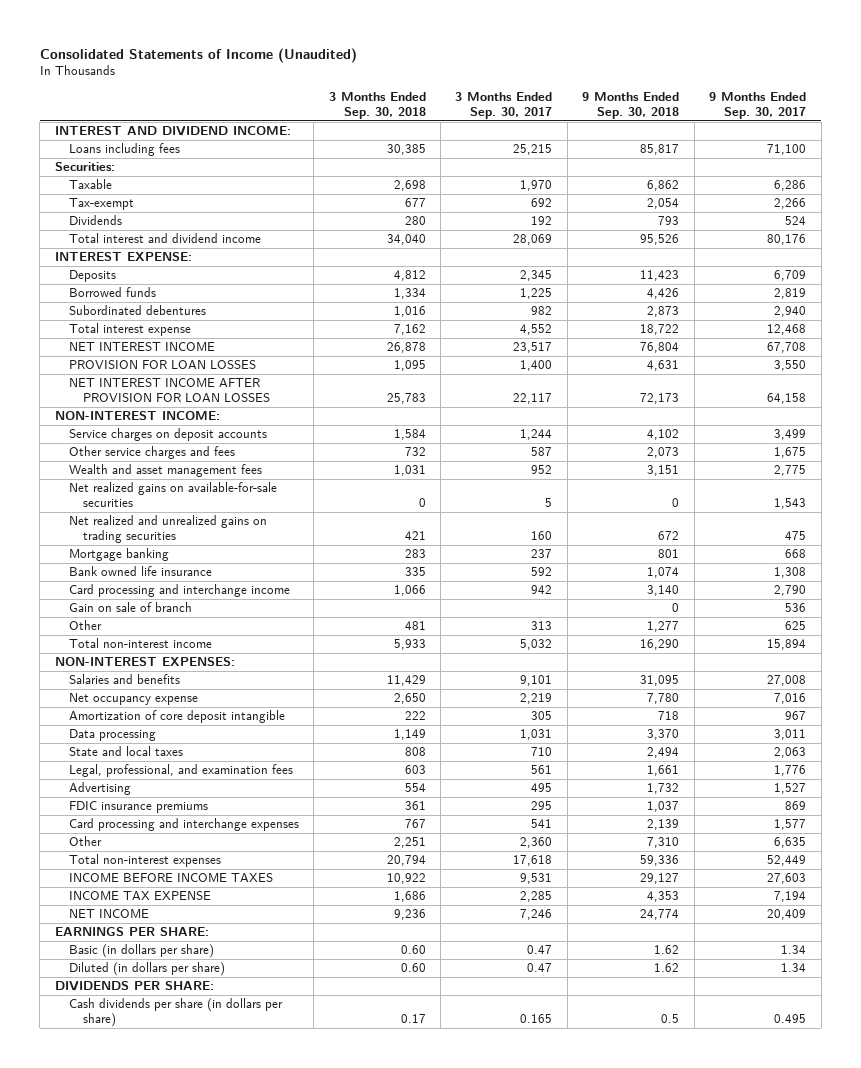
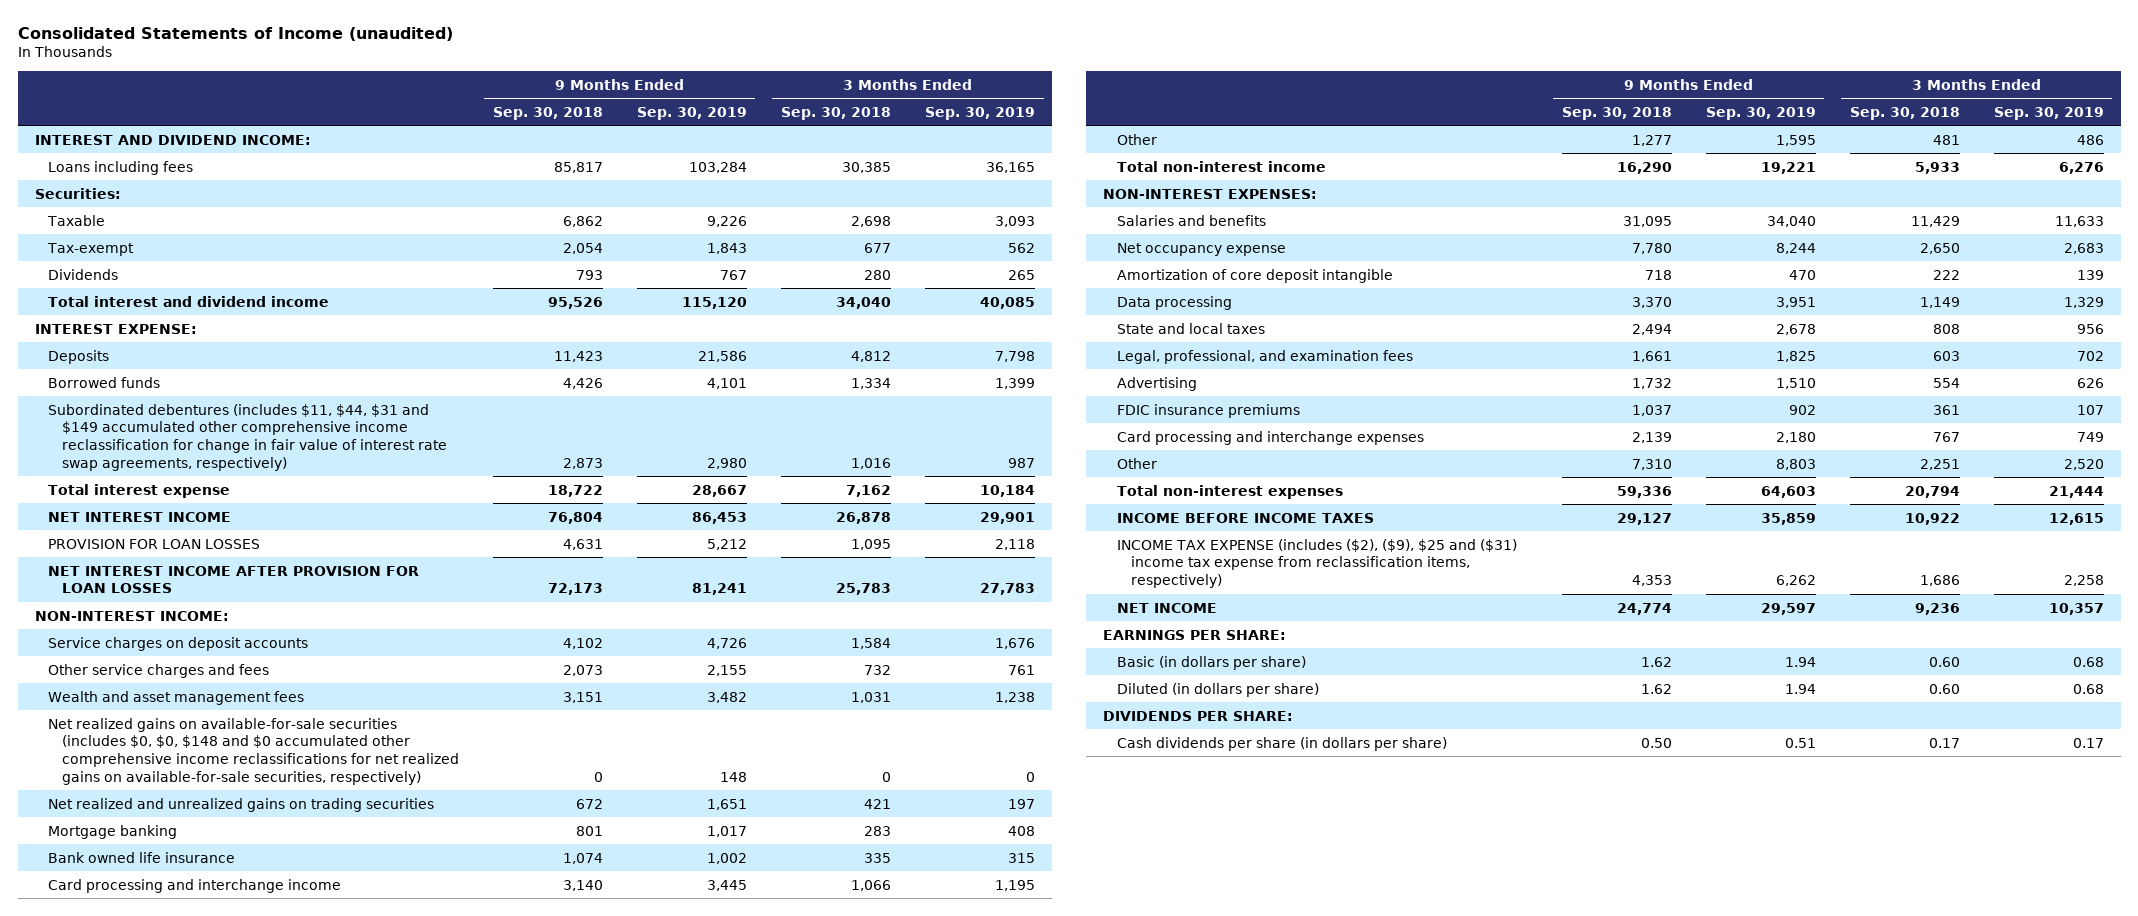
- Consolidated Statements of Income (Unaudited)
+ Consolidated Statements of Income (unaudited)
- | 3 Months Ended Sep. 30, 2018 | 3 Months Ended Sep. 30, 2017 | 9 Months Ended Sep. 30, 2018 | 9 Months Ended Sep. 30, 2017
+ | 9 Months Ended Sep. 30, 2018 | 9 Months Ended Sep. 30, 2019 | 3 Months Ended Sep. 30, 2018 | 3 Months Ended Sep. 30, 2019
- Subordinated debentures | 1,016 | 982 | 2,873 | 2,940
+ Subordinated debentures (includes $11, $44, $31 and $149 accumulated other comprehensive income reclassification for change in fair value of interest rate swap agreements, respectively) | 2,873 | 2,980 | 1,016 | 987
- Net realized gains on available-for-sale securities | 0 | 5 | 0 | 1,543
+ Net realized gains on available-for-sale securities (includes $0, $0, $148 and $0 accumulated other comprehensive income reclassifications for net realized gains on available-for-sale securities, respectively) | 0 | 148 | 0 | 0
- Gain on sale of branch | | | 0 | 536
- INCOME TAX EXPENSE | 1,686 | 2,285 | 4,353 | 7,194
+ INCOME TAX EXPENSE (includes ($2), ($9), $25 and ($31) income tax expense from reclassification items, respectively) | 4,353 | 6,262 | 1,686 | 2,258
- Cash dividends per share (in dollars per share) | 0.17 | 0.165 | 0.5 | 0.495
+ Cash dividends per share (in dollars per share) | 0.50 | 0.51 | 0.17 | 0.17

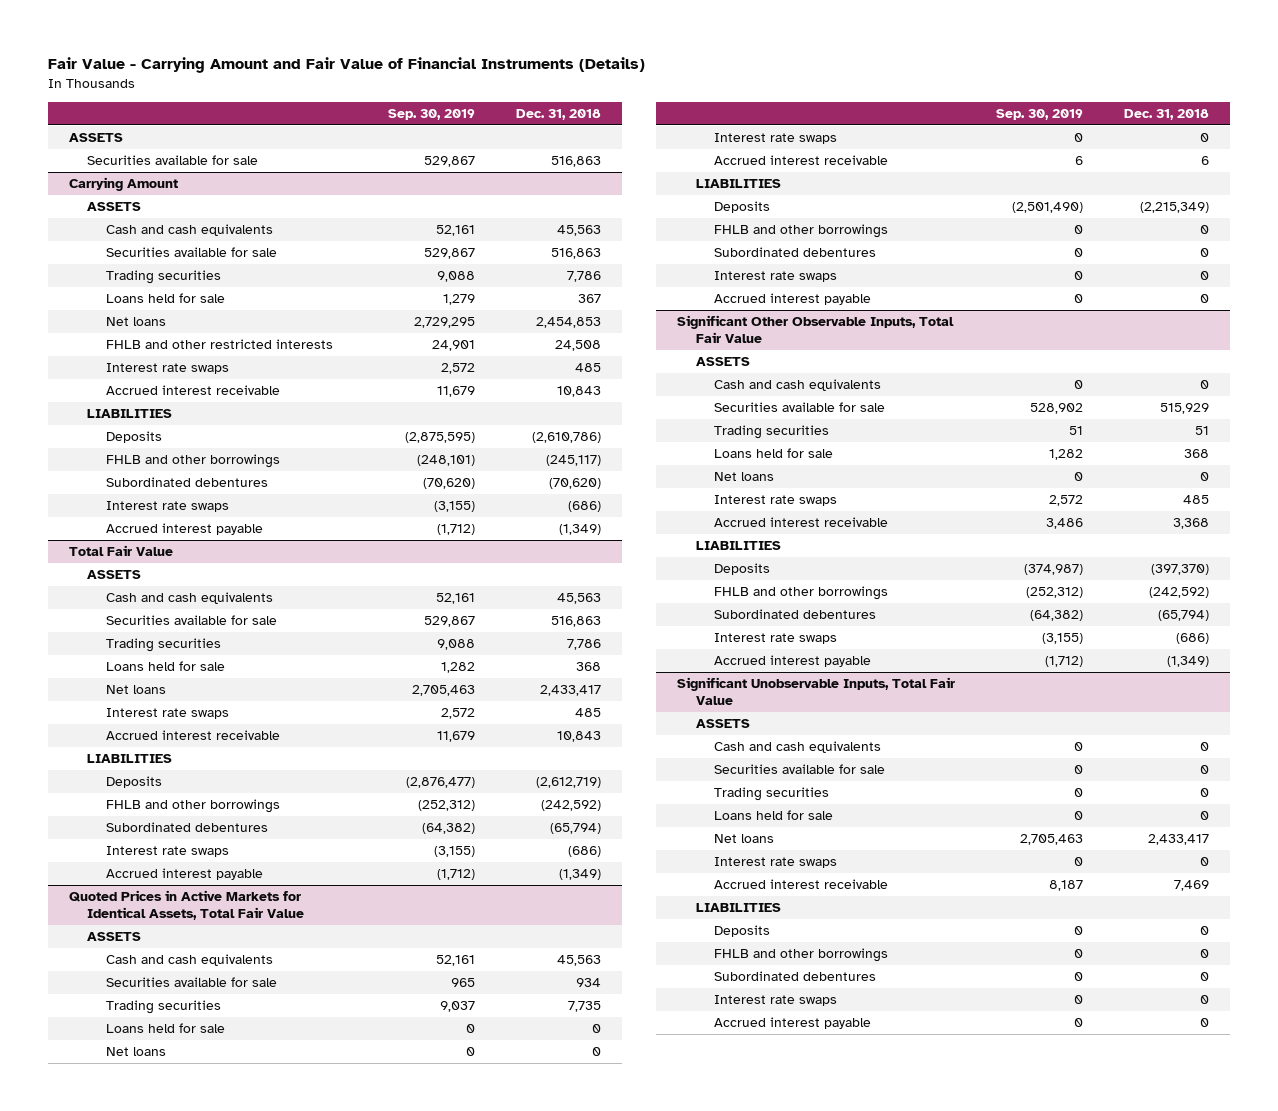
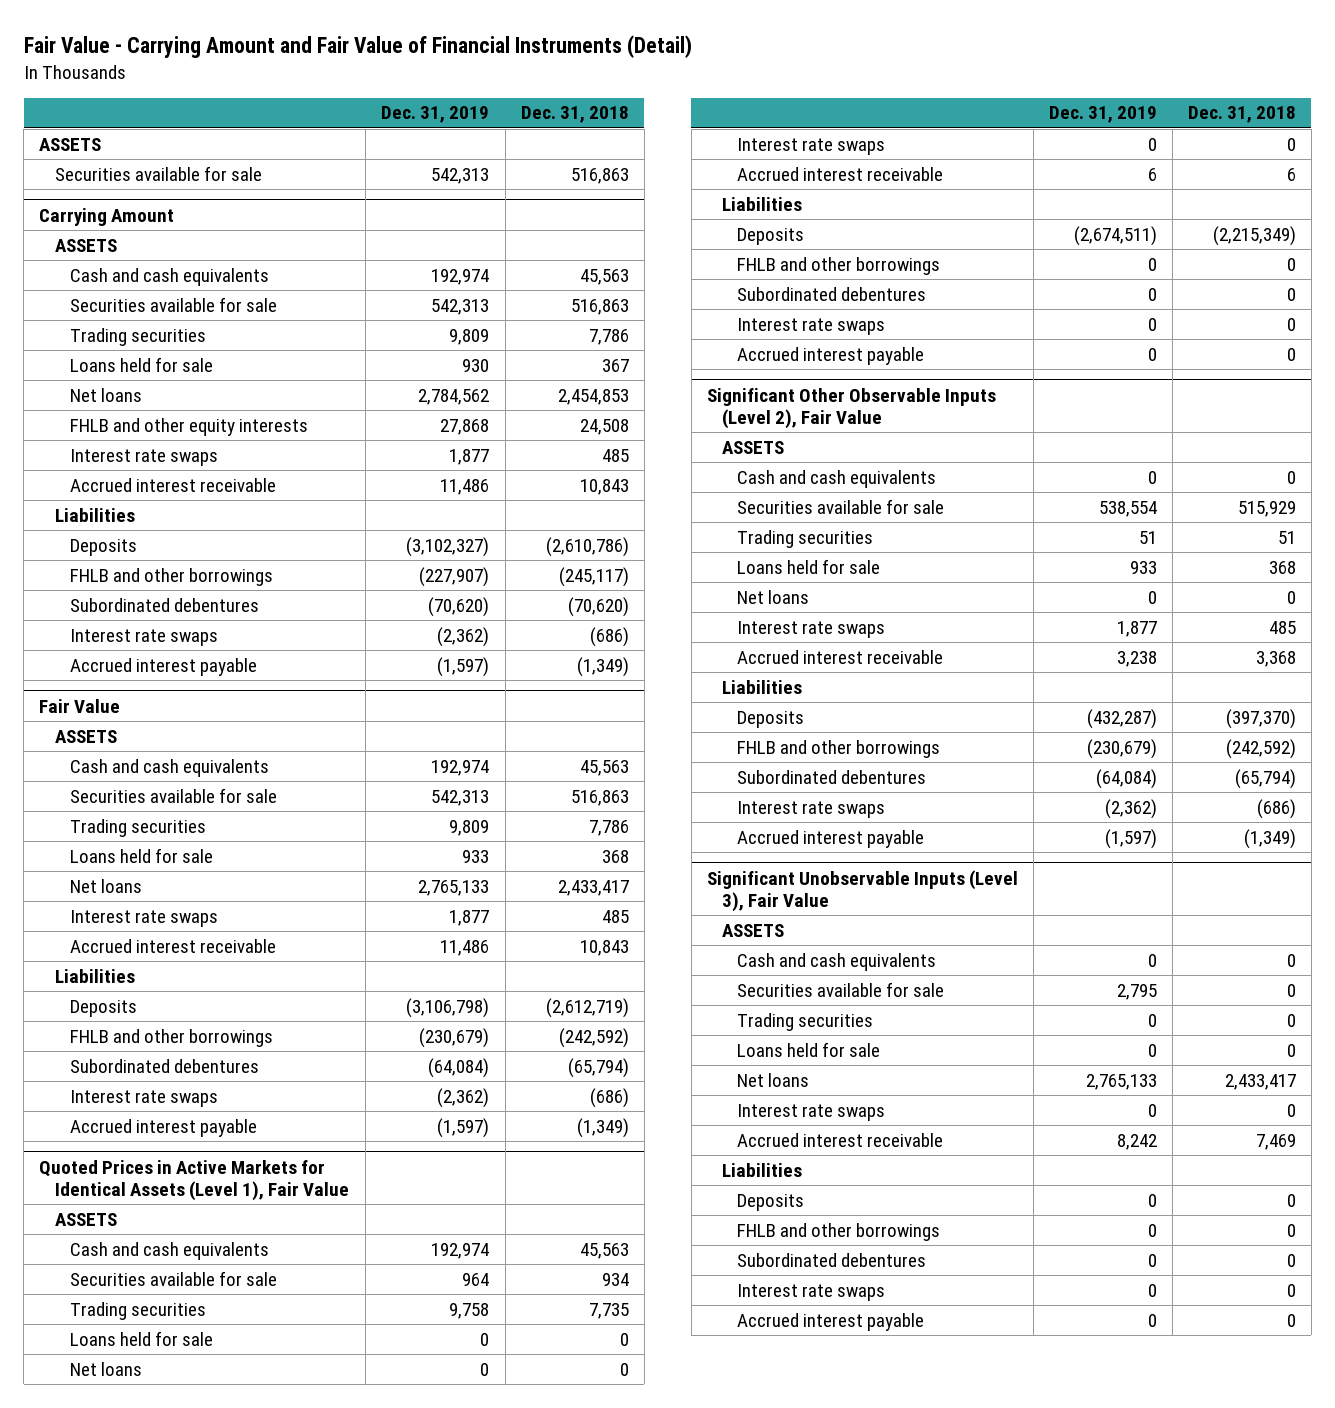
- Fair Value - Carrying Amount and Fair Value of Financial Instruments (Details)
+ Fair Value - Carrying Amount and Fair Value of Financial Instruments (Detail)
- | Sep. 30, 2019 | Dec. 31, 2018
+ | Dec. 31, 2019 | Dec. 31, 2018
@ Carrying Amount
- FHLB and other restricted interests | 24,901 | 24,508
+ FHLB and other equity interests | 27,868 | 24,508
- LIABILITIES
+ Liabilities
- Total Fair Value
+ Fair Value
- LIABILITIES
+ Liabilities
- Quoted Prices in Active Markets for Identical Assets, Total Fair Value
+ Quoted Prices in Active Markets for Identical Assets (Level 1), Fair Value
- LIABILITIES
+ Liabilities
- Significant Other Observable Inputs, Total Fair Value
+ Significant Other Observable Inputs (Level 2), Fair Value
- LIABILITIES
+ Liabilities
- Significant Unobservable Inputs, Total Fair Value
+ Significant Unobservable Inputs (Level 3), Fair Value
- LIABILITIES
+ Liabilities

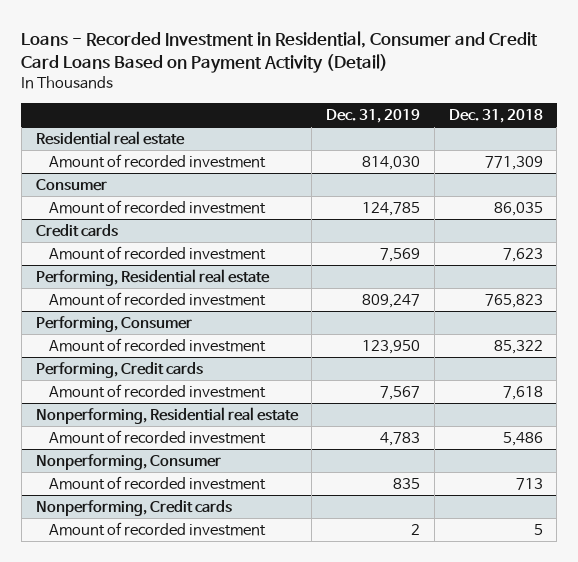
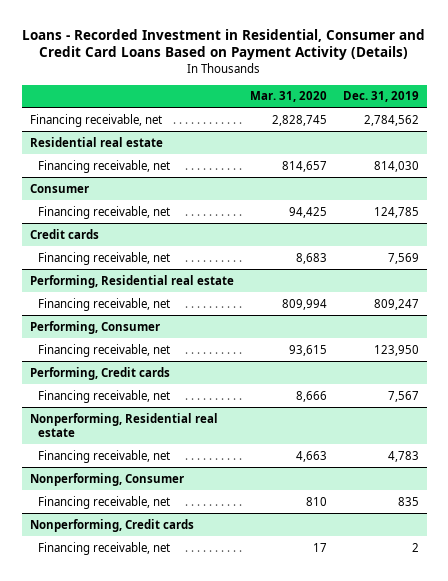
- Loans - Recorded Investment in Residential, Consumer and Credit Card Loans Based on Payment Activity (Detail)
+ Loans - Recorded Investment in Residential, Consumer and Credit Card Loans Based on Payment Activity (Details)
- | Dec. 31, 2019 | Dec. 31, 2018
+ | Mar. 31, 2020 | Dec. 31, 2019
+ Financing receivable, net | 2,828,745 | 2,784,562
@ Residential real estate
- Amount of recorded investment | 814,030 | 771,309
+ Financing receivable, net | 814,657 | 814,030
@ Consumer
- Amount of recorded investment | 124,785 | 86,035
+ Financing receivable, net | 94,425 | 124,785
@ Credit cards
- Amount of recorded investment | 7,569 | 7,623
+ Financing receivable, net | 8,683 | 7,569
@ Performing, Residential real estate
- Amount of recorded investment | 809,247 | 765,823
+ Financing receivable, net | 809,994 | 809,247
@ Performing, Consumer
- Amount of recorded investment | 123,950 | 85,322
+ Financing receivable, net | 93,615 | 123,950
@ Performing, Credit cards
- Amount of recorded investment | 7,567 | 7,618
+ Financing receivable, net | 8,666 | 7,567
@ Nonperforming, Residential real estate
- Amount of recorded investment | 4,783 | 5,486
+ Financing receivable, net | 4,663 | 4,783
@ Nonperforming, Consumer
- Amount of recorded investment | 835 | 713
+ Financing receivable, net | 810 | 835
@ Nonperforming, Credit cards
- Amount of recorded investment | 2 | 5
+ Financing receivable, net | 17 | 2

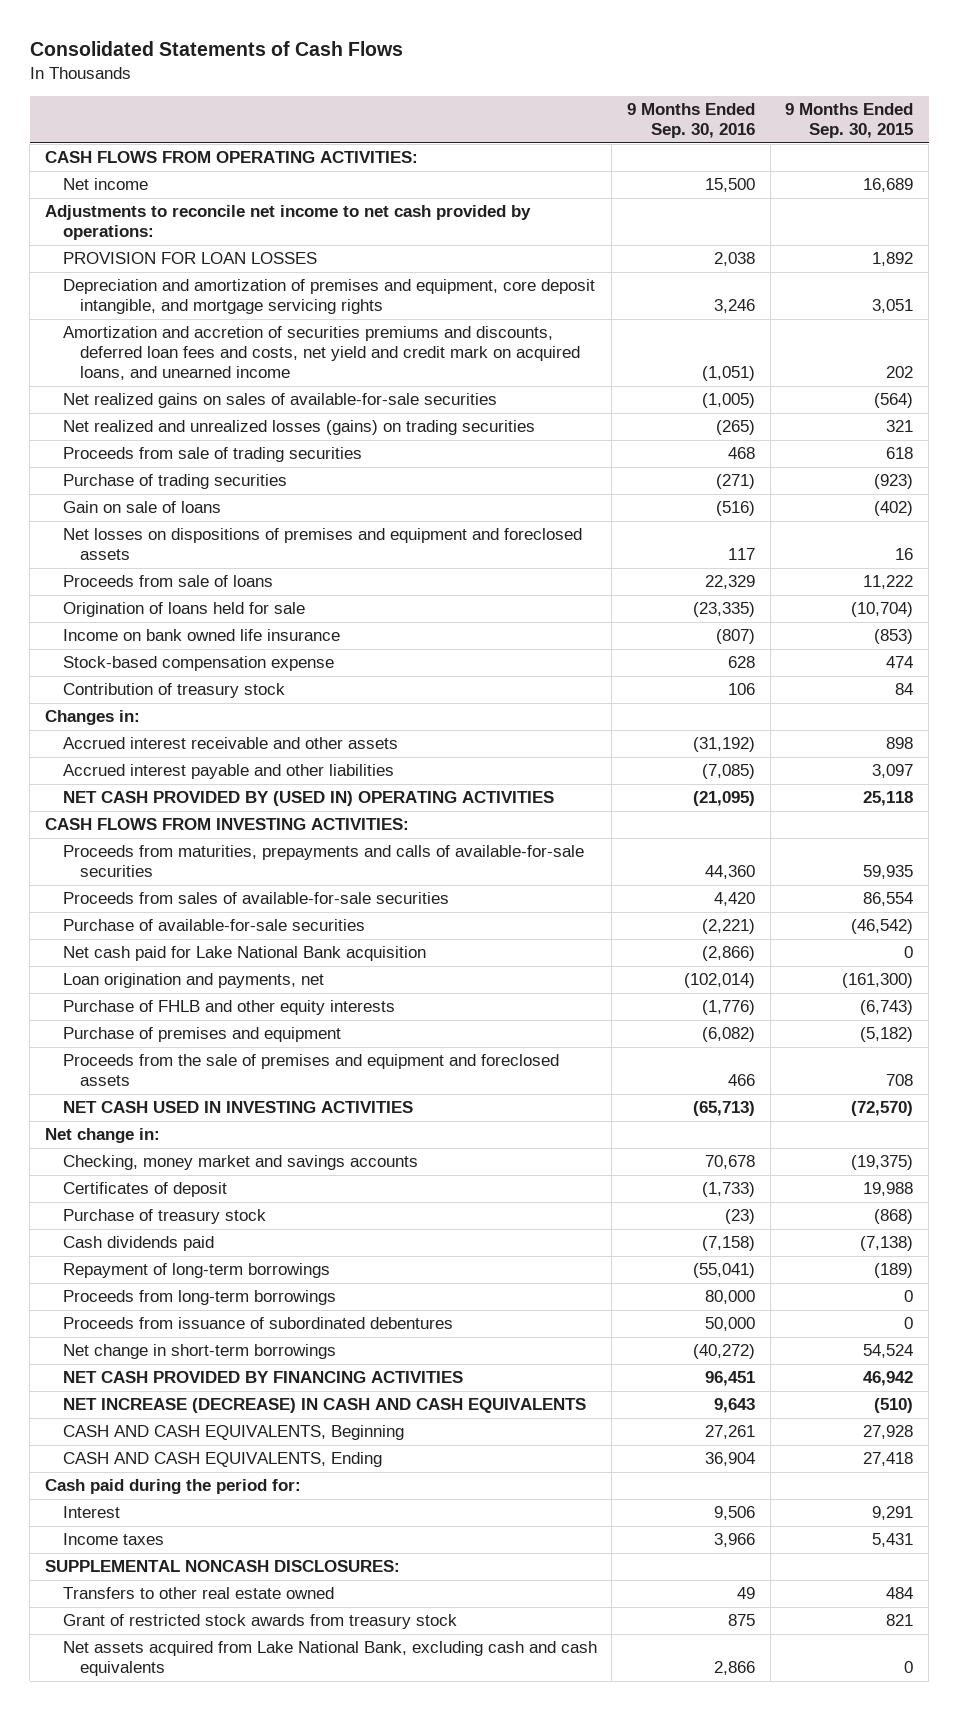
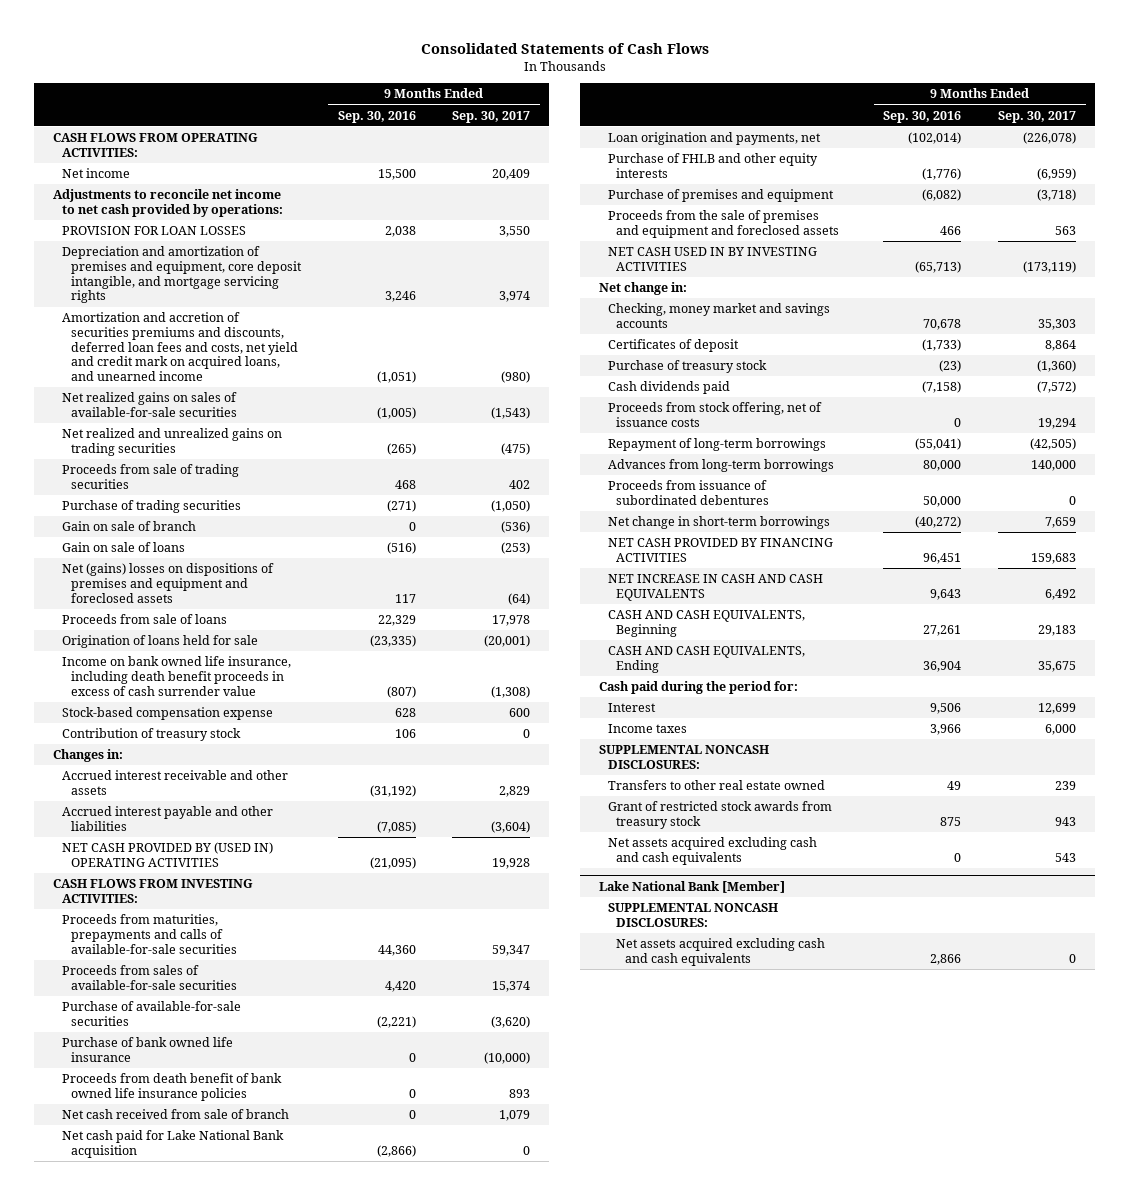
- | 9 Months Ended Sep. 30, 2016 | 9 Months Ended Sep. 30, 2015
+ | 9 Months Ended Sep. 30, 2016 | 9 Months Ended Sep. 30, 2017
- Net realized and unrealized losses (gains) on trading securities | (265) | 321
+ Net realized and unrealized gains on trading securities | (265) | (475)
+ Gain on sale of branch | 0 | (536)
- Net losses on dispositions of premises and equipment and foreclosed assets | 117 | 16
+ Net (gains) losses on dispositions of premises and equipment and foreclosed assets | 117 | (64)
- Income on bank owned life insurance | (807) | (853)
+ Income on bank owned life insurance, including death benefit proceeds in excess of cash surrender value | (807) | (1,308)
+ Purchase of bank owned life insurance | 0 | (10,000)
+ Proceeds from death benefit of bank owned life insurance policies | 0 | 893
+ Net cash received from sale of branch | 0 | 1,079
- NET CASH USED IN INVESTING ACTIVITIES | (65,713) | (72,570)
+ NET CASH USED IN BY INVESTING ACTIVITIES | (65,713) | (173,119)
+ Proceeds from stock offering, net of issuance costs | 0 | 19,294
- Proceeds from long-term borrowings | 80,000 | 0
+ Advances from long-term borrowings | 80,000 | 140,000
- NET INCREASE (DECREASE) IN CASH AND CASH EQUIVALENTS | 9,643 | (510)
+ NET INCREASE IN CASH AND CASH EQUIVALENTS | 9,643 | 6,492
- Net assets acquired from Lake National Bank, excluding cash and cash equivalents | 2,866 | 0
+ Net assets acquired excluding cash and cash equivalents | 0 | 543
+ Lake National Bank [Member]
+ SUPPLEMENTAL NONCASH DISCLOSURES:
+ Net assets acquired excluding cash and cash equivalents | 2,866 | 0

